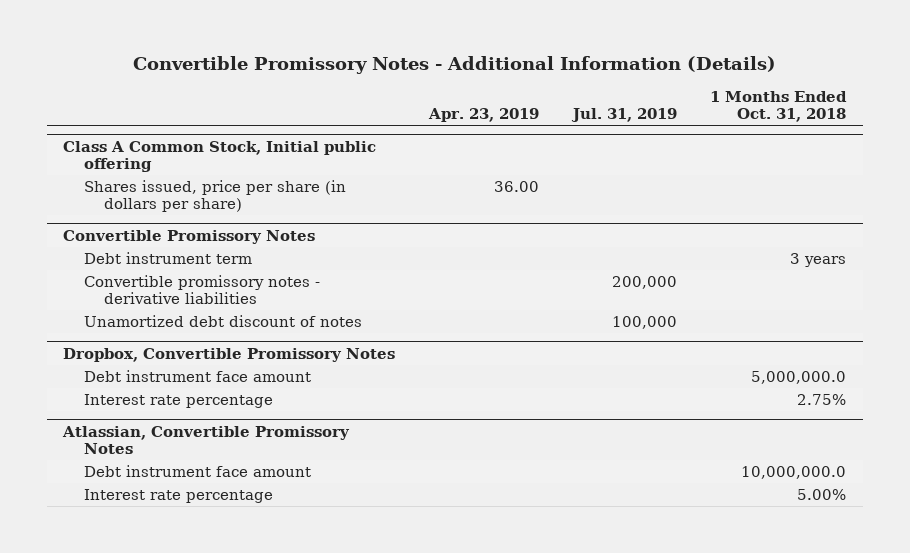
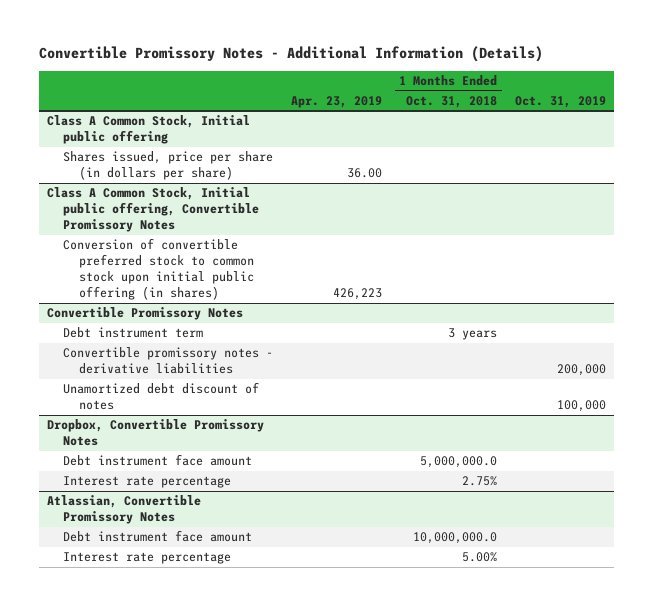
- | Apr. 23, 2019 | Jul. 31, 2019 | 1 Months Ended Oct. 31, 2018
+ | Apr. 23, 2019 | 1 Months Ended Oct. 31, 2018 | Oct. 31, 2019
+ Class A Common Stock, Initial public offering, Convertible Promissory Notes
+ Conversion of convertible preferred stock to common stock upon initial public offering (in shares) | 426,223 | |

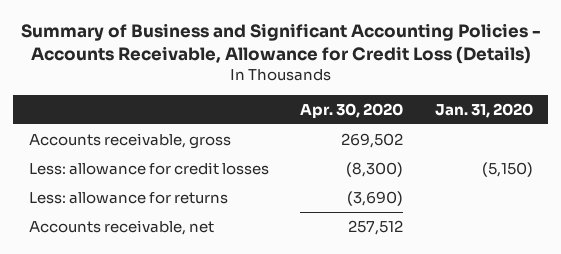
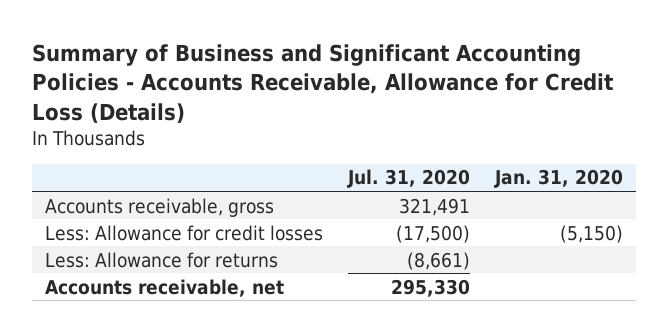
- | Apr. 30, 2020 | Jan. 31, 2020
+ | Jul. 31, 2020 | Jan. 31, 2020
- Less: allowance for credit losses | (8,300) | (5,150)
- Less: allowance for returns | (3,690) |
+ Less: Allowance for credit losses | (17,500) | (5,150)
+ Less: Allowance for returns | (8,661) |

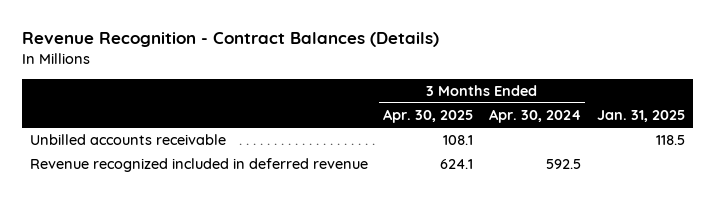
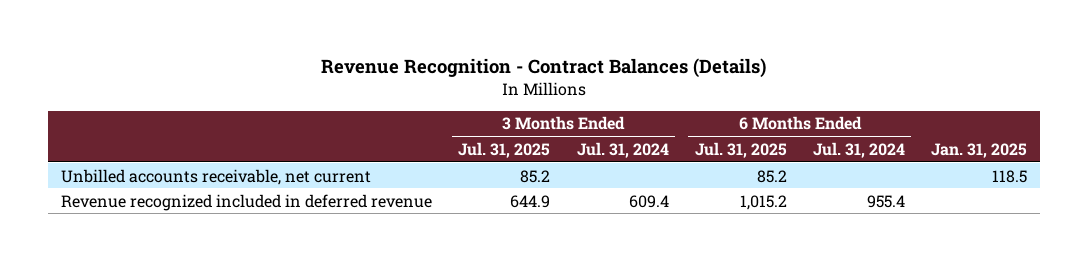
- | 3 Months Ended Apr. 30, 2025 | 3 Months Ended Apr. 30, 2024 | Jan. 31, 2025
+ | 3 Months Ended Jul. 31, 2025 | 3 Months Ended Jul. 31, 2024 | 6 Months Ended Jul. 31, 2025 | 6 Months Ended Jul. 31, 2024 | Jan. 31, 2025
- Unbilled accounts receivable | 108.1 | | 118.5
+ Unbilled accounts receivable, net current | 85.2 | | 85.2 | | 118.5

